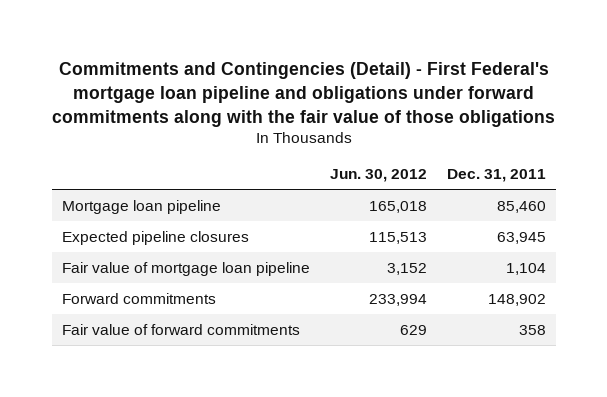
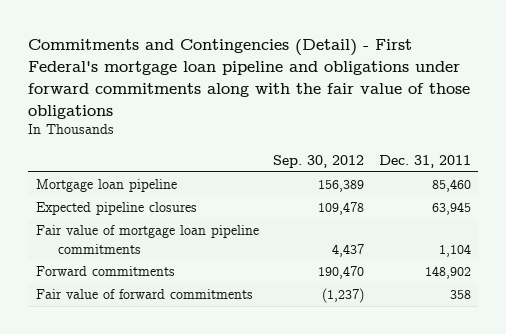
- | Jun. 30, 2012 | Dec. 31, 2011
+ | Sep. 30, 2012 | Dec. 31, 2011
- Fair value of mortgage loan pipeline | 3,152 | 1,104
+ Fair value of mortgage loan pipeline commitments | 4,437 | 1,104

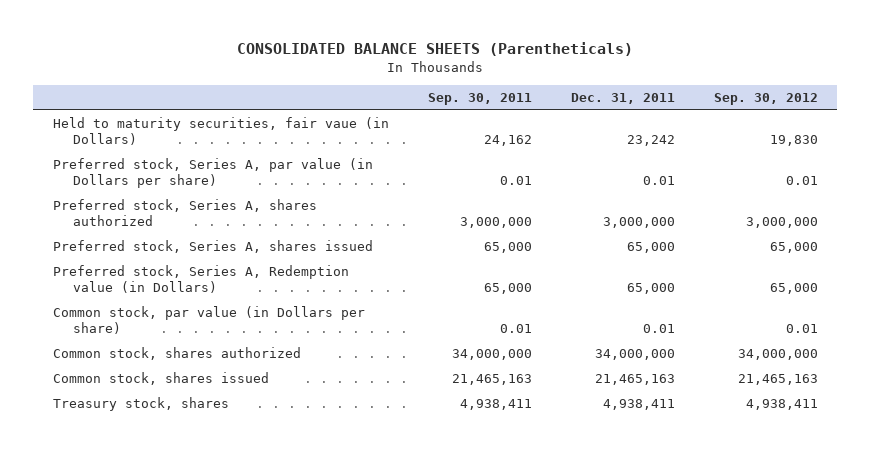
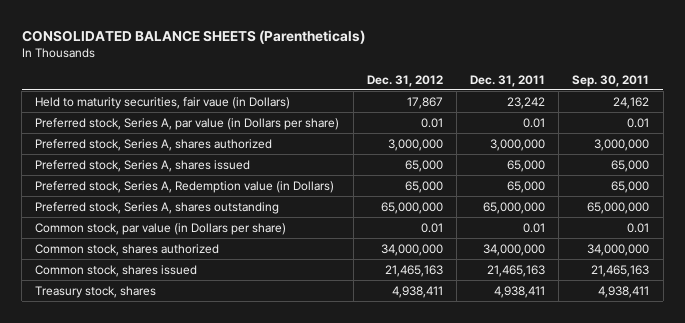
- | Sep. 30, 2011 | Dec. 31, 2011 | Sep. 30, 2012
+ | Dec. 31, 2012 | Dec. 31, 2011 | Sep. 30, 2011
+ Preferred stock, Series A, shares outstanding | 65,000,000 | 65,000,000 | 65,000,000

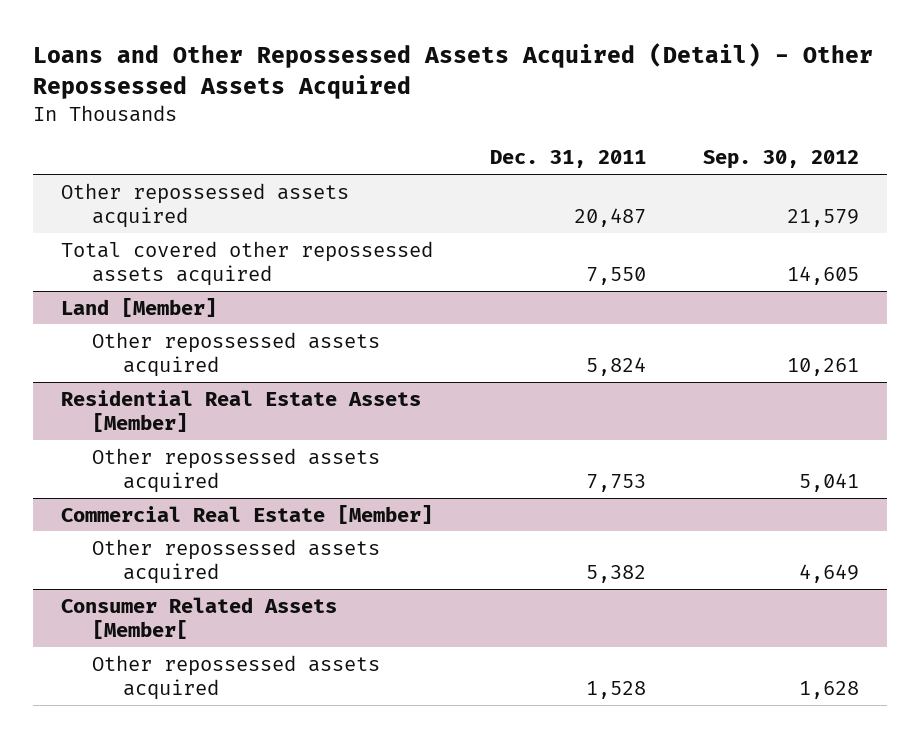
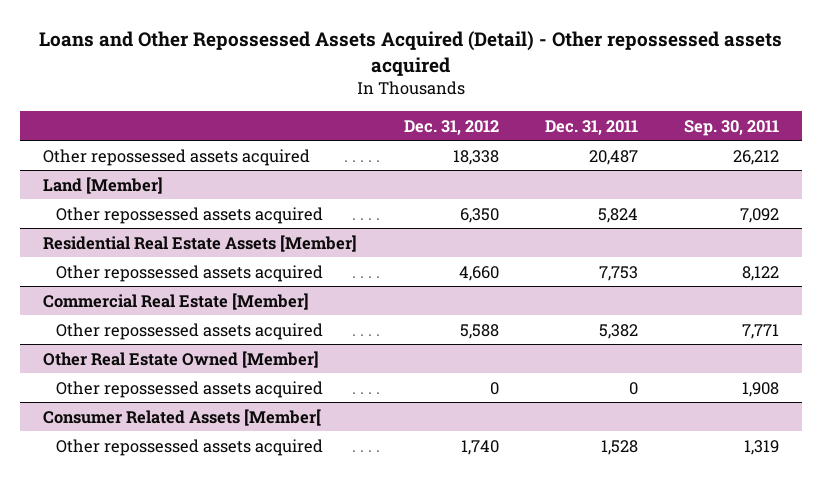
- Loans and Other Repossessed Assets Acquired (Detail) - Other Repossessed Assets Acquired
+ Loans and Other Repossessed Assets Acquired (Detail) - Other repossessed assets acquired
- | Dec. 31, 2011 | Sep. 30, 2012
+ | Dec. 31, 2012 | Dec. 31, 2011 | Sep. 30, 2011
- Total covered other repossessed assets acquired | 7,550 | 14,605
+ Other Real Estate Owned [Member]
+ Other repossessed assets acquired | 0 | 0 | 1,908

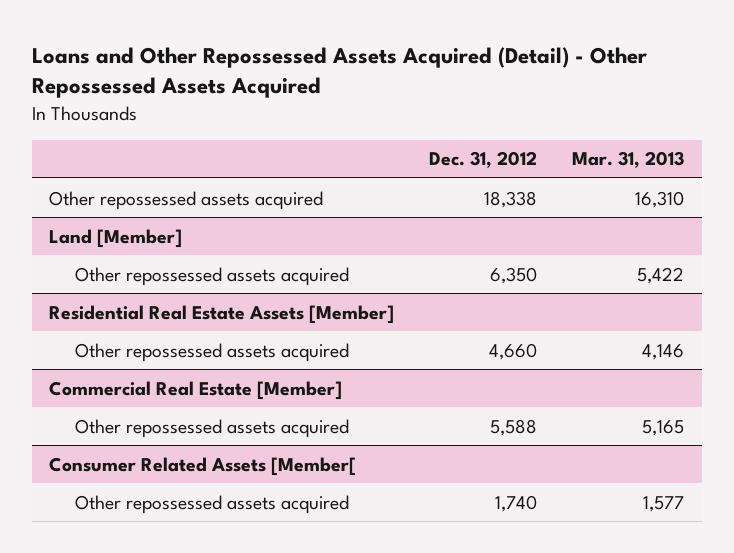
- Loans and Other Repossessed Assets Acquired (Detail) - Other repossessed assets acquired
+ Loans and Other Repossessed Assets Acquired (Detail) - Other Repossessed Assets Acquired
- | Dec. 31, 2012 | Dec. 31, 2011 | Sep. 30, 2011
+ | Dec. 31, 2012 | Mar. 31, 2013
- Other Real Estate Owned [Member]
- Other repossessed assets acquired | 0 | 0 | 1,908

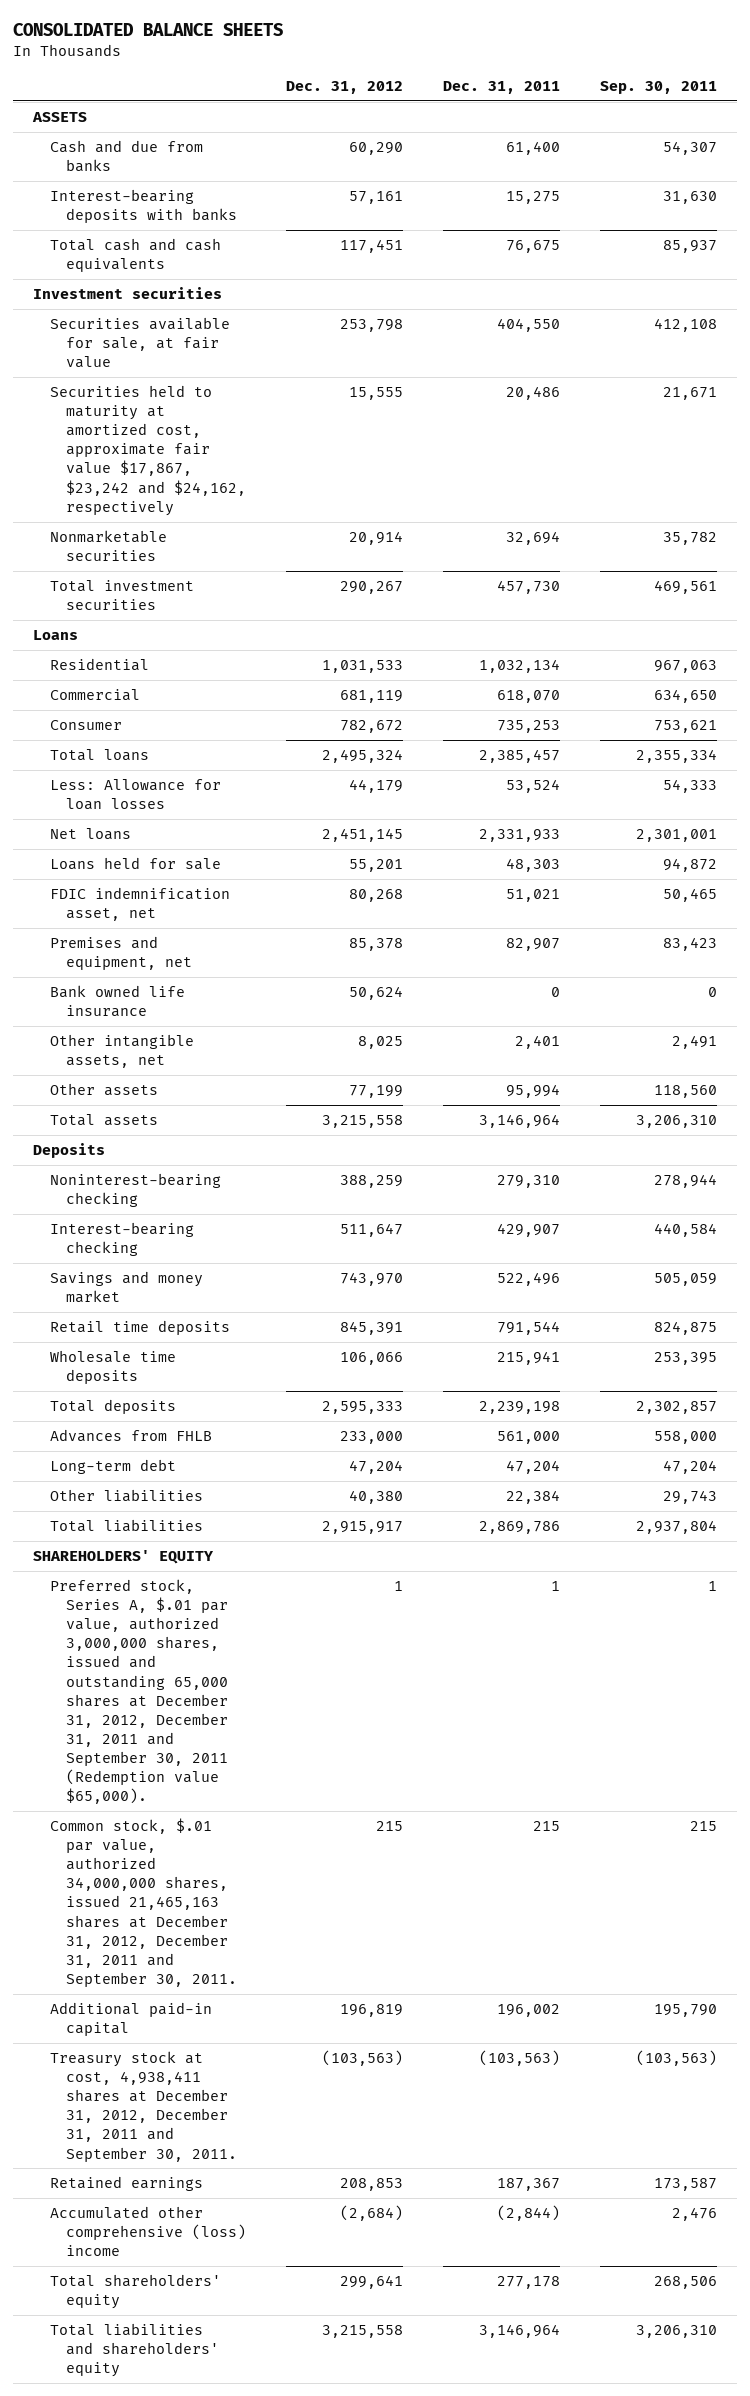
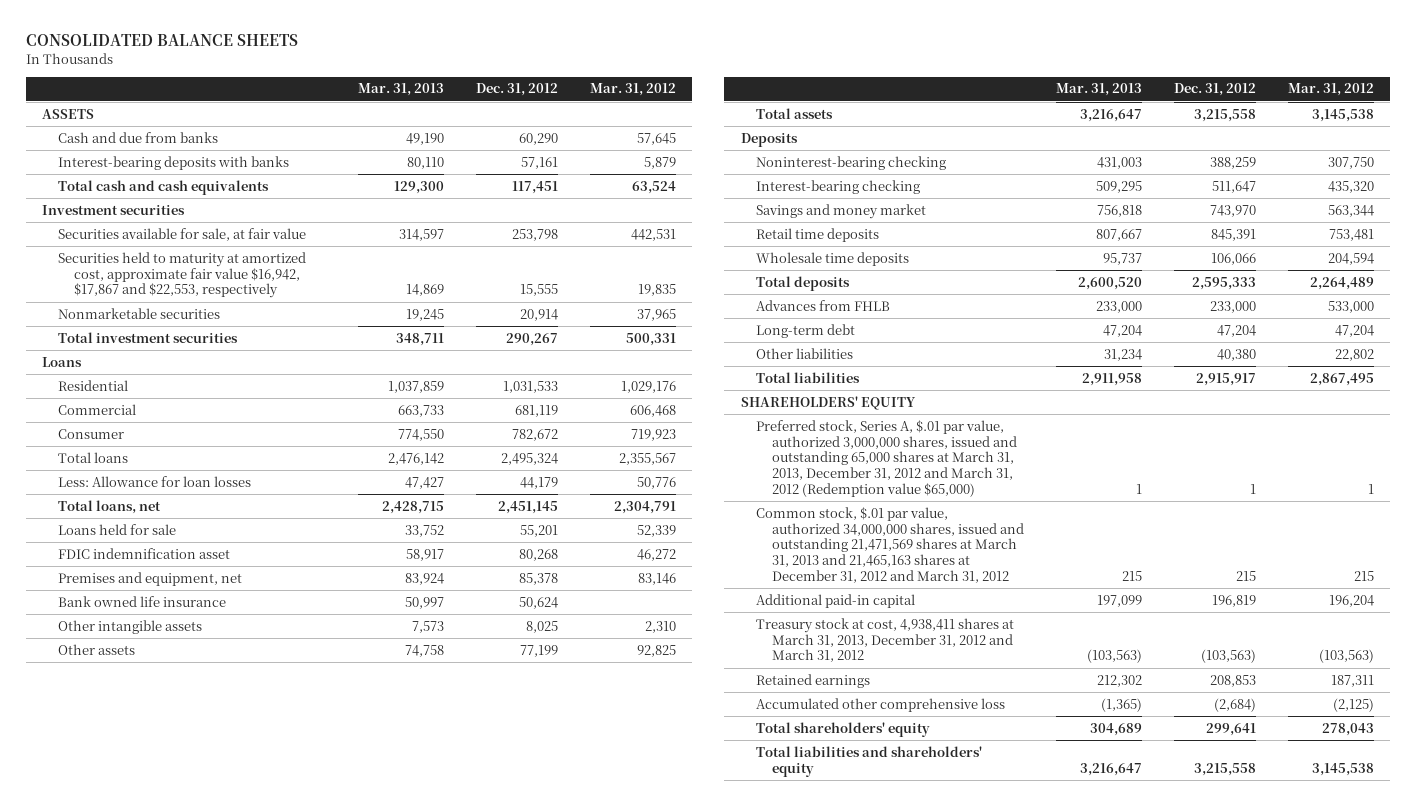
- | Dec. 31, 2012 | Dec. 31, 2011 | Sep. 30, 2011
+ | Mar. 31, 2013 | Dec. 31, 2012 | Mar. 31, 2012
- Securities held to maturity at amortized cost, approximate fair value $17,867, $23,242 and $24,162, respectively | 15,555 | 20,486 | 21,671
+ Securities held to maturity at amortized cost, approximate fair value $16,942, $17,867 and $22,553, respectively | 14,869 | 15,555 | 19,835
- Net loans | 2,451,145 | 2,331,933 | 2,301,001
+ Total loans, net | 2,428,715 | 2,451,145 | 2,304,791
- FDIC indemnification asset, net | 80,268 | 51,021 | 50,465
+ FDIC indemnification asset | 58,917 | 80,268 | 46,272
- Other intangible assets, net | 8,025 | 2,401 | 2,491
+ Other intangible assets | 7,573 | 8,025 | 2,310
- Preferred stock, Series A, $.01 par value, authorized 3,000,000 shares, issued and outstanding 65,000 shares at December 31, 2012, December 31, 2011 and September 30, 2011 (Redemption value $65,000). | 1 | 1 | 1
- Common stock, $.01 par value, authorized 34,000,000 shares, issued 21,465,163 shares at December 31, 2012, December 31, 2011 and September 30, 2011. | 215 | 215 | 215
+ Preferred stock, Series A, $.01 par value, authorized 3,000,000 shares, issued and outstanding 65,000 shares at March 31, 2013, December 31, 2012 and March 31, 2012 (Redemption value $65,000) | 1 | 1 | 1
+ Common stock, $.01 par value, authorized 34,000,000 shares, issued and outstanding 21,471,569 shares at March 31, 2013 and 21,465,163 shares at December 31, 2012 and March 31, 2012 | 215 | 215 | 215
- Treasury stock at cost, 4,938,411 shares at December 31, 2012, December 31, 2011 and September 30, 2011. | (103,563) | (103,563) | (103,563)
+ Treasury stock at cost, 4,938,411 shares at March 31, 2013, December 31, 2012 and March 31, 2012 | (103,563) | (103,563) | (103,563)
- Accumulated other comprehensive (loss) income | (2,684) | (2,844) | 2,476
+ Accumulated other comprehensive loss | (1,365) | (2,684) | (2,125)

